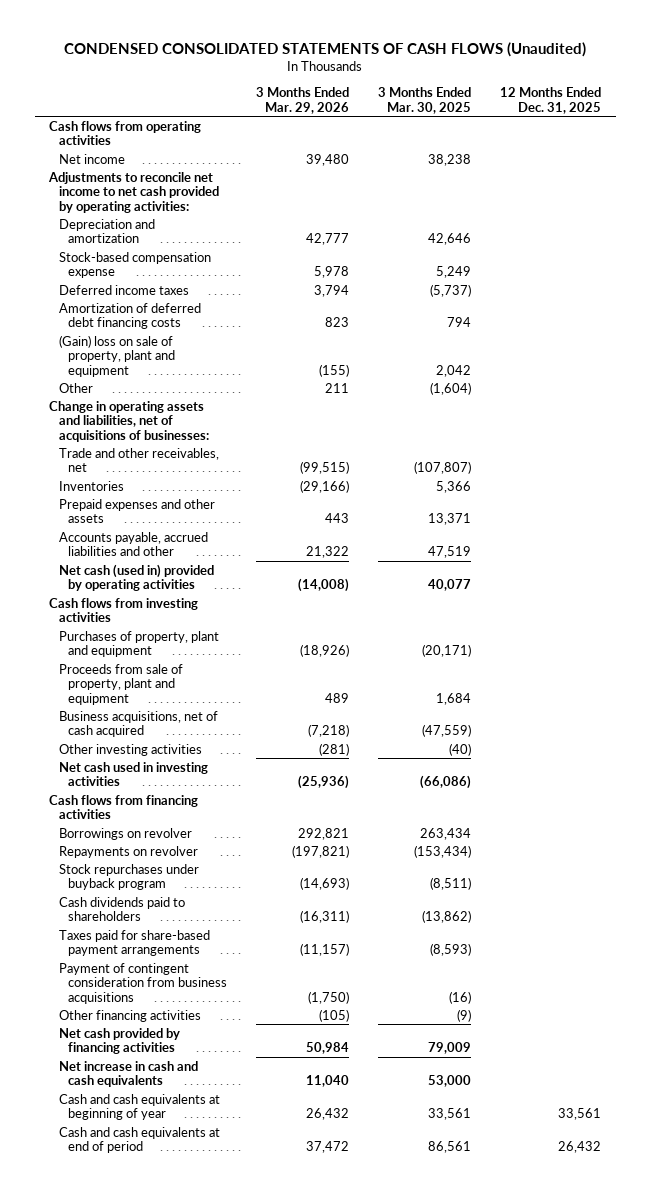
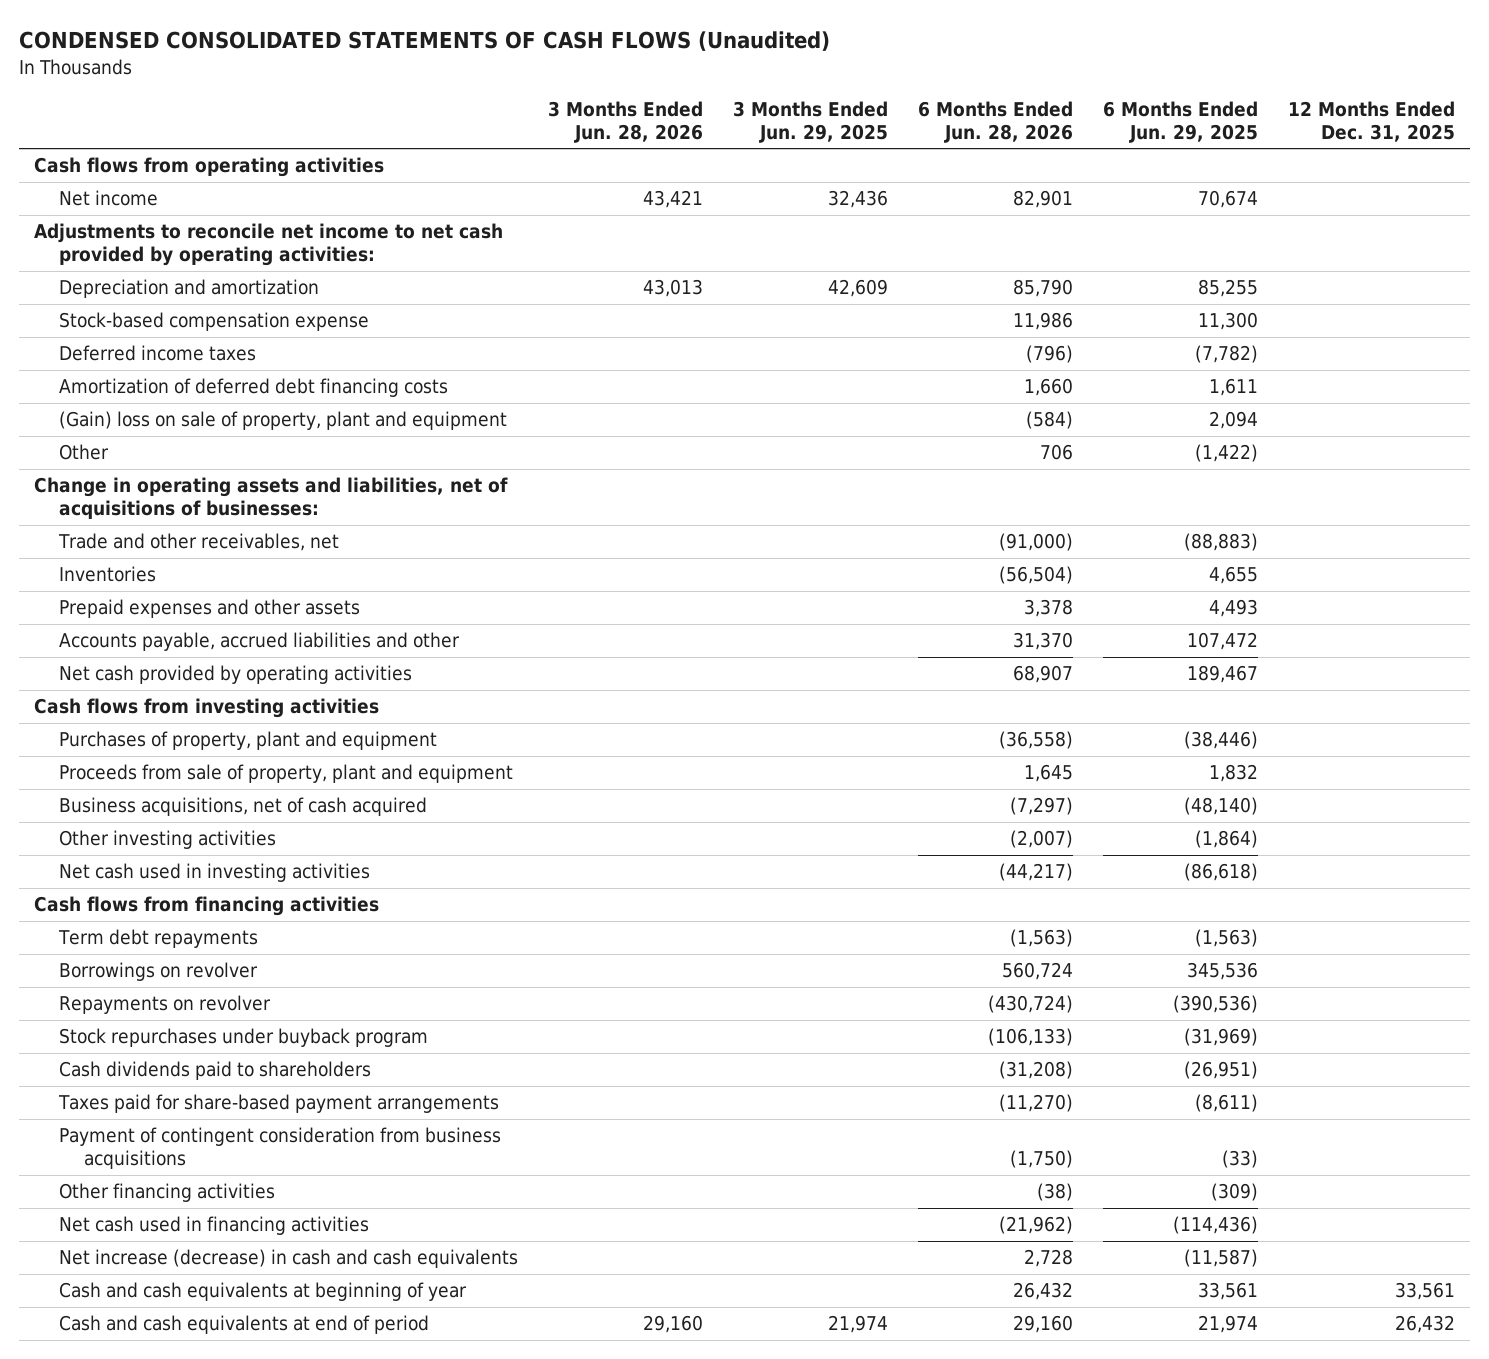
- | 3 Months Ended Mar. 29, 2026 | 3 Months Ended Mar. 30, 2025 | 12 Months Ended Dec. 31, 2025
+ | 3 Months Ended Jun. 28, 2026 | 3 Months Ended Jun. 29, 2025 | 6 Months Ended Jun. 28, 2026 | 6 Months Ended Jun. 29, 2025 | 12 Months Ended Dec. 31, 2025
- Net cash (used in) provided by operating activities | (14,008) | 40,077 |
+ Net cash provided by operating activities | | | 68,907 | 189,467 |
+ Term debt repayments | | | (1,563) | (1,563) |
- Net cash provided by financing activities | 50,984 | 79,009 |
- Net increase in cash and cash equivalents | 11,040 | 53,000 |
+ Net cash used in financing activities | | | (21,962) | (114,436) |
+ Net increase (decrease) in cash and cash equivalents | | | 2,728 | (11,587) |

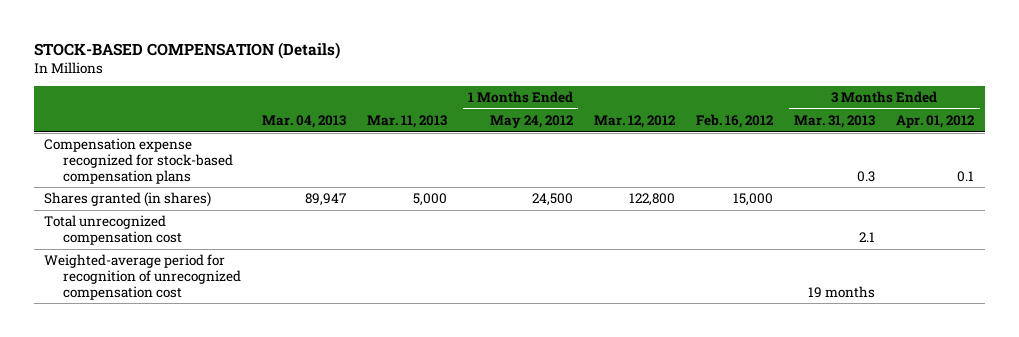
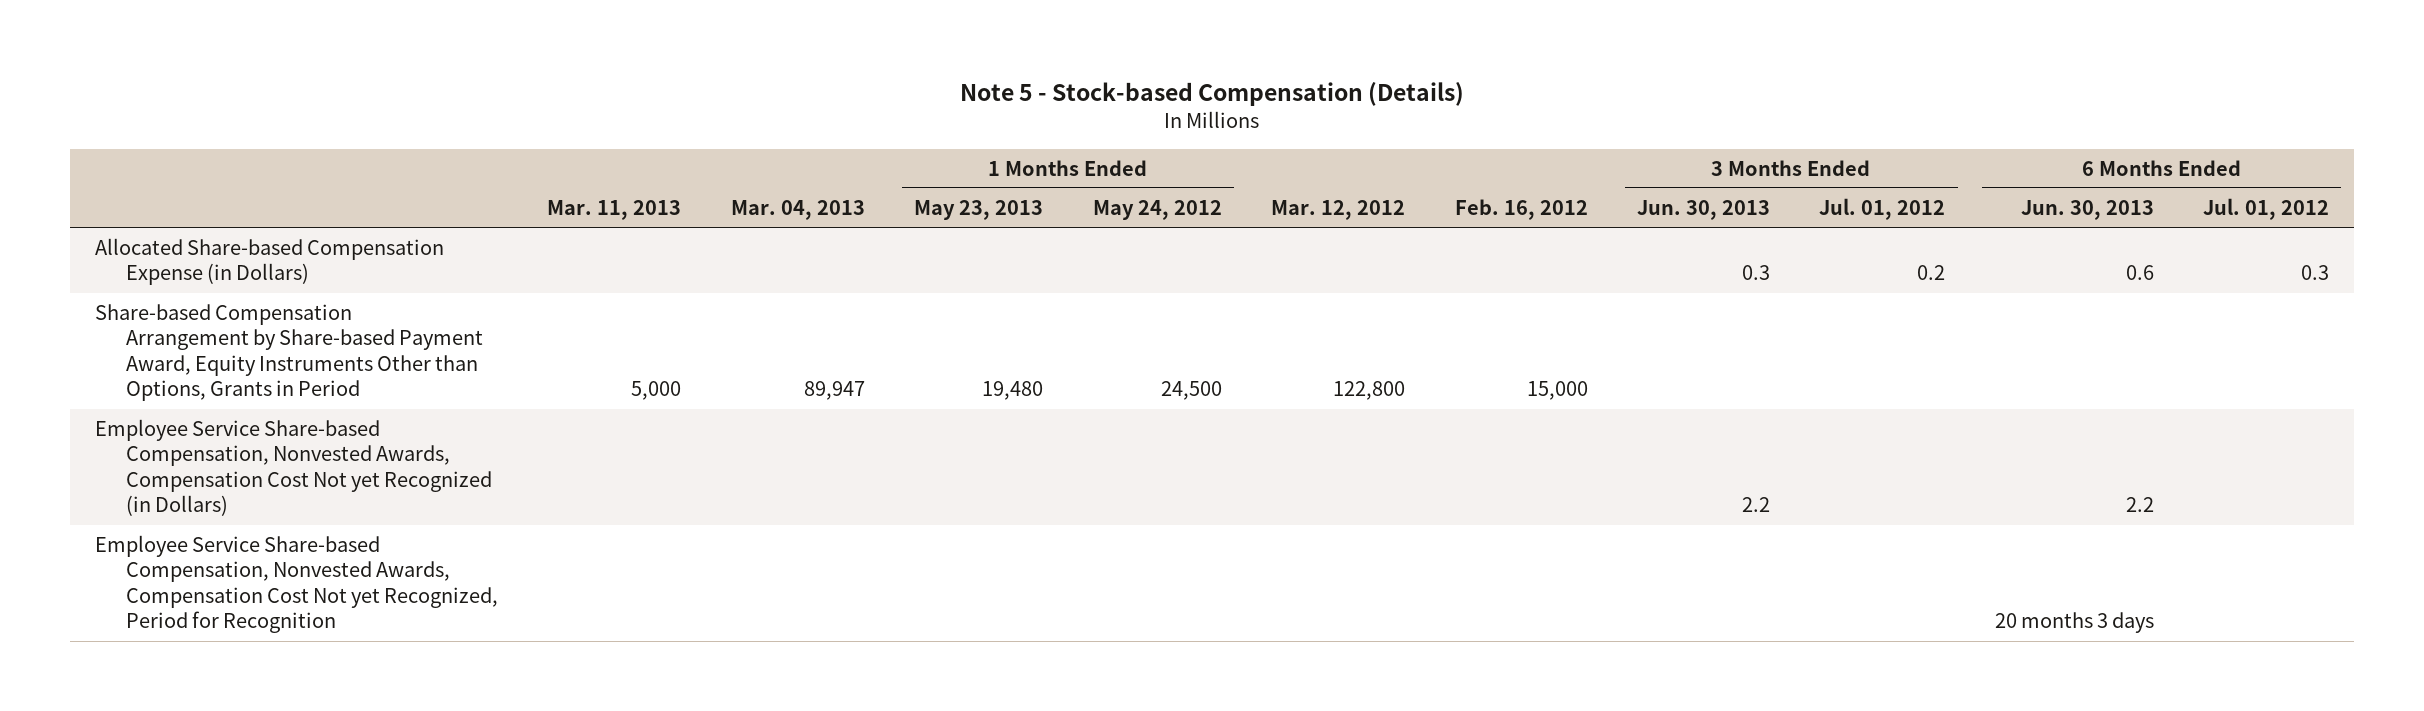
- STOCK-BASED COMPENSATION (Details)
+ Note 5 - Stock-based Compensation (Details)
- | Mar. 04, 2013 | Mar. 11, 2013 | 1 Months Ended May 24, 2012 | Mar. 12, 2012 | Feb. 16, 2012 | 3 Months Ended Mar. 31, 2013 | 3 Months Ended Apr. 01, 2012
+ | Mar. 11, 2013 | Mar. 04, 2013 | 1 Months Ended May 23, 2013 | 1 Months Ended May 24, 2012 | Mar. 12, 2012 | Feb. 16, 2012 | 3 Months Ended Jun. 30, 2013 | 3 Months Ended Jul. 01, 2012 | 6 Months Ended Jun. 30, 2013 | 6 Months Ended Jul. 01, 2012
- Compensation expense recognized for stock-based compensation plans | | | | | | 0.3 | 0.1
- Shares granted (in shares) | 89,947 | 5,000 | 24,500 | 122,800 | 15,000 | |
- Total unrecognized compensation cost | | | | | | 2.1 |
- Weighted-average period for recognition of unrecognized compensation cost | | | | | | 19 months |
+ Allocated Share-based Compensation Expense (in Dollars) | | | | | | | 0.3 | 0.2 | 0.6 | 0.3
+ Share-based Compensation Arrangement by Share-based Payment Award, Equity Instruments Other than Options, Grants in Period | 5,000 | 89,947 | 19,480 | 24,500 | 122,800 | 15,000 | | | |
+ Employee Service Share-based Compensation, Nonvested Awards, Compensation Cost Not yet Recognized (in Dollars) | | | | | | | 2.2 | | 2.2 |
+ Employee Service Share-based Compensation, Nonvested Awards, Compensation Cost Not yet Recognized, Period for Recognition | | | | | | | | | 20 months 3 days |

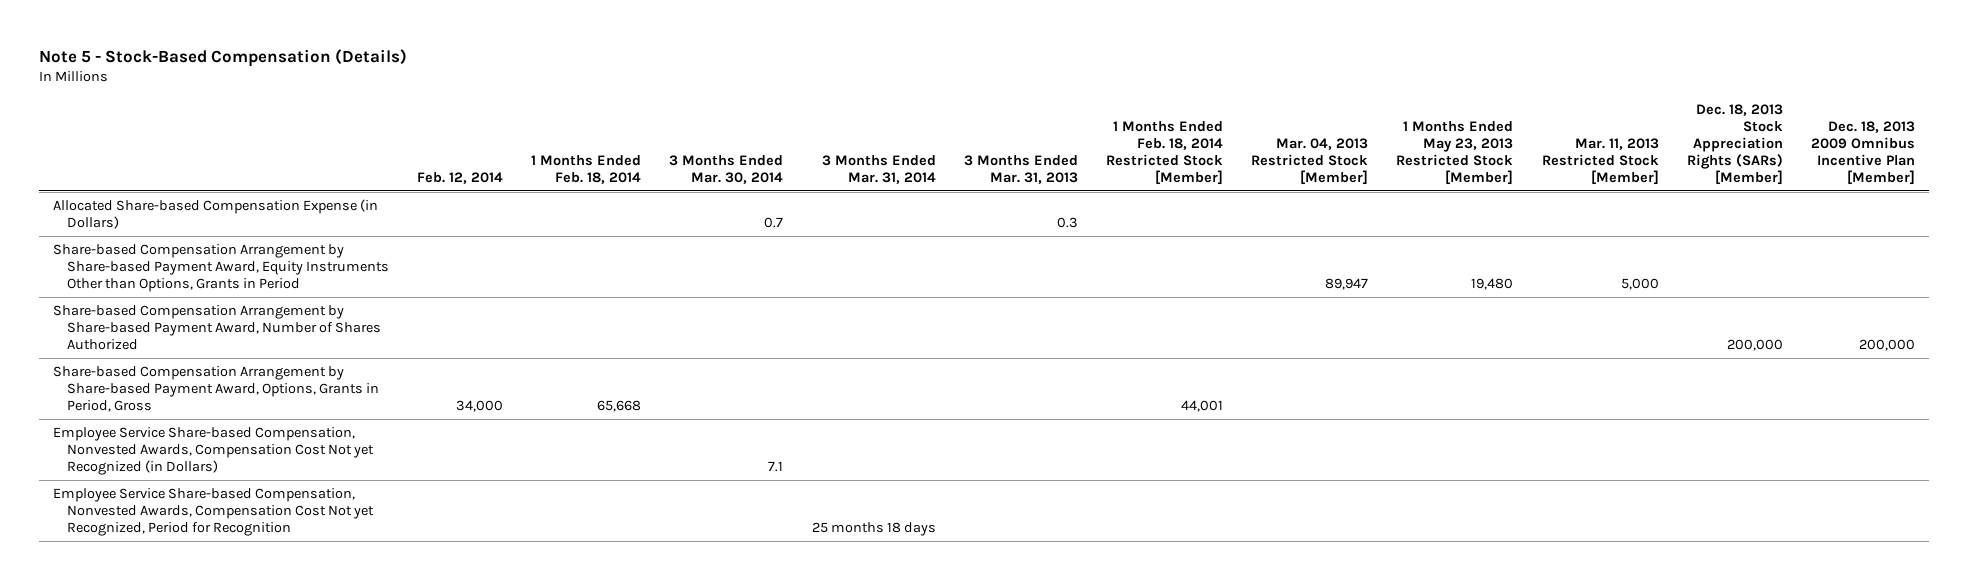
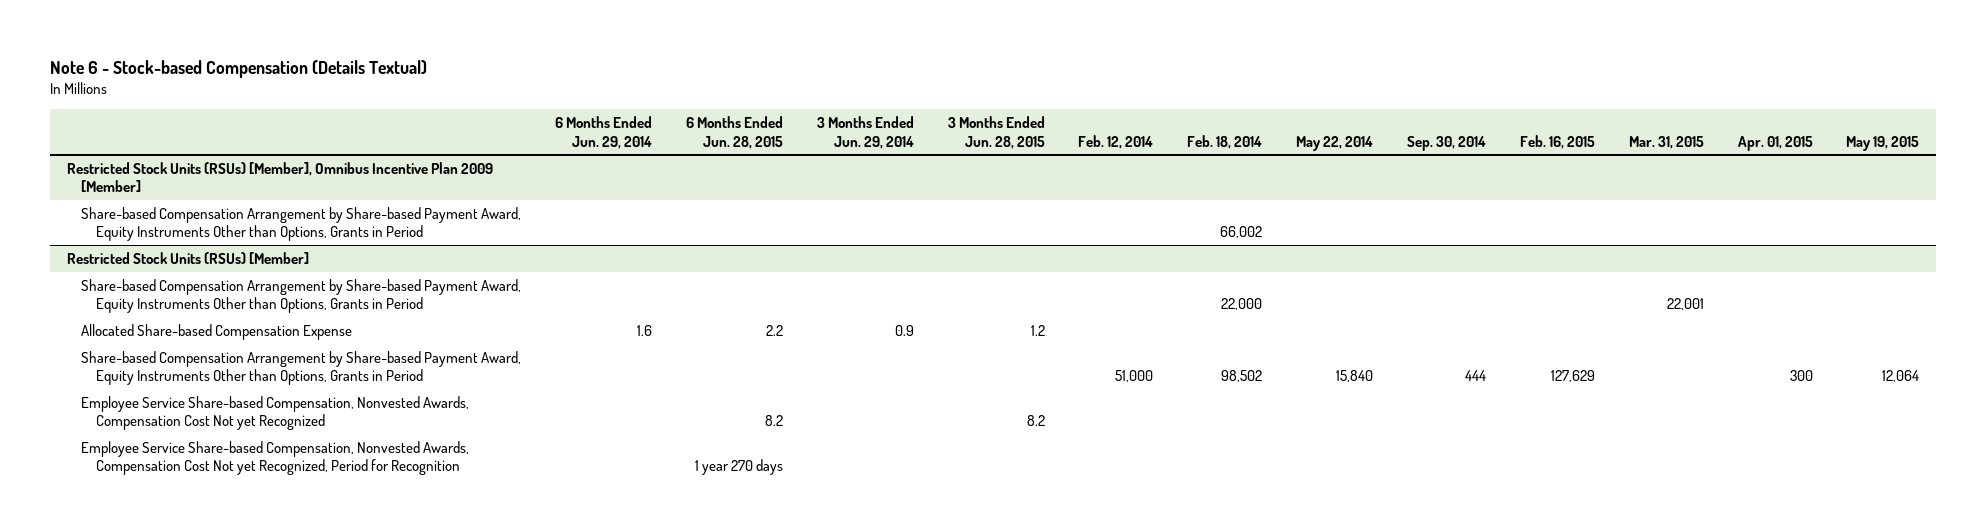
- Note 5 - Stock-Based Compensation (Details)
+ Note 6 - Stock-based Compensation (Details Textual)
- | Feb. 12, 2014 | 1 Months Ended Feb. 18, 2014 | 3 Months Ended Mar. 30, 2014 | 3 Months Ended Mar. 31, 2014 | 3 Months Ended Mar. 31, 2013 | 1 Months Ended Feb. 18, 2014 Restricted Stock [Member] | Mar. 04, 2013 Restricted Stock [Member] | 1 Months Ended May 23, 2013 Restricted Stock [Member] | Mar. 11, 2013 Restricted Stock [Member] | Dec. 18, 2013 Stock Appreciation Rights (SARs) [Member] | Dec. 18, 2013 2009 Omnibus Incentive Plan [Member]
+ | 6 Months Ended Jun. 29, 2014 | 6 Months Ended Jun. 28, 2015 | 3 Months Ended Jun. 29, 2014 | 3 Months Ended Jun. 28, 2015 | Feb. 12, 2014 | Feb. 18, 2014 | May 22, 2014 | Sep. 30, 2014 | Feb. 16, 2015 | Mar. 31, 2015 | Apr. 01, 2015 | May 19, 2015
- Allocated Share-based Compensation Expense (in Dollars) | | | 0.7 | | 0.3 | | | | | |
- Share-based Compensation Arrangement by Share-based Payment Award, Equity Instruments Other than Options, Grants in Period | | | | | | | 89,947 | 19,480 | 5,000 | |
- Share-based Compensation Arrangement by Share-based Payment Award, Number of Shares Authorized | | | | | | | | | | 200,000 | 200,000
- Share-based Compensation Arrangement by Share-based Payment Award, Options, Grants in Period, Gross | 34,000 | 65,668 | | | | 44,001 | | | | |
- Employee Service Share-based Compensation, Nonvested Awards, Compensation Cost Not yet Recognized (in Dollars) | | | 7.1 | | | | | | | |
- Employee Service Share-based Compensation, Nonvested Awards, Compensation Cost Not yet Recognized, Period for Recognition | | | | 25 months 18 days | | | | | | |
+ Restricted Stock Units (RSUs) [Member], Omnibus Incentive Plan 2009 [Member]
+ Share-based Compensation Arrangement by Share-based Payment Award, Equity Instruments Other than Options, Grants in Period | | | | | | 66,002 | | | | | |
+ Restricted Stock Units (RSUs) [Member]
+ Share-based Compensation Arrangement by Share-based Payment Award, Equity Instruments Other than Options, Grants in Period | | | | | | 22,000 | | | | 22,001 | |
+ Allocated Share-based Compensation Expense | 1.6 | 2.2 | 0.9 | 1.2 | | | | | | | |
+ Share-based Compensation Arrangement by Share-based Payment Award, Equity Instruments Other than Options, Grants in Period | | | | | 51,000 | 98,502 | 15,840 | 444 | 127,629 | | 300 | 12,064
+ Employee Service Share-based Compensation, Nonvested Awards, Compensation Cost Not yet Recognized | | 8.2 | | 8.2 | | | | | | | |
+ Employee Service Share-based Compensation, Nonvested Awards, Compensation Cost Not yet Recognized, Period for Recognition | | 1 year 270 days | | | | | | | | | |

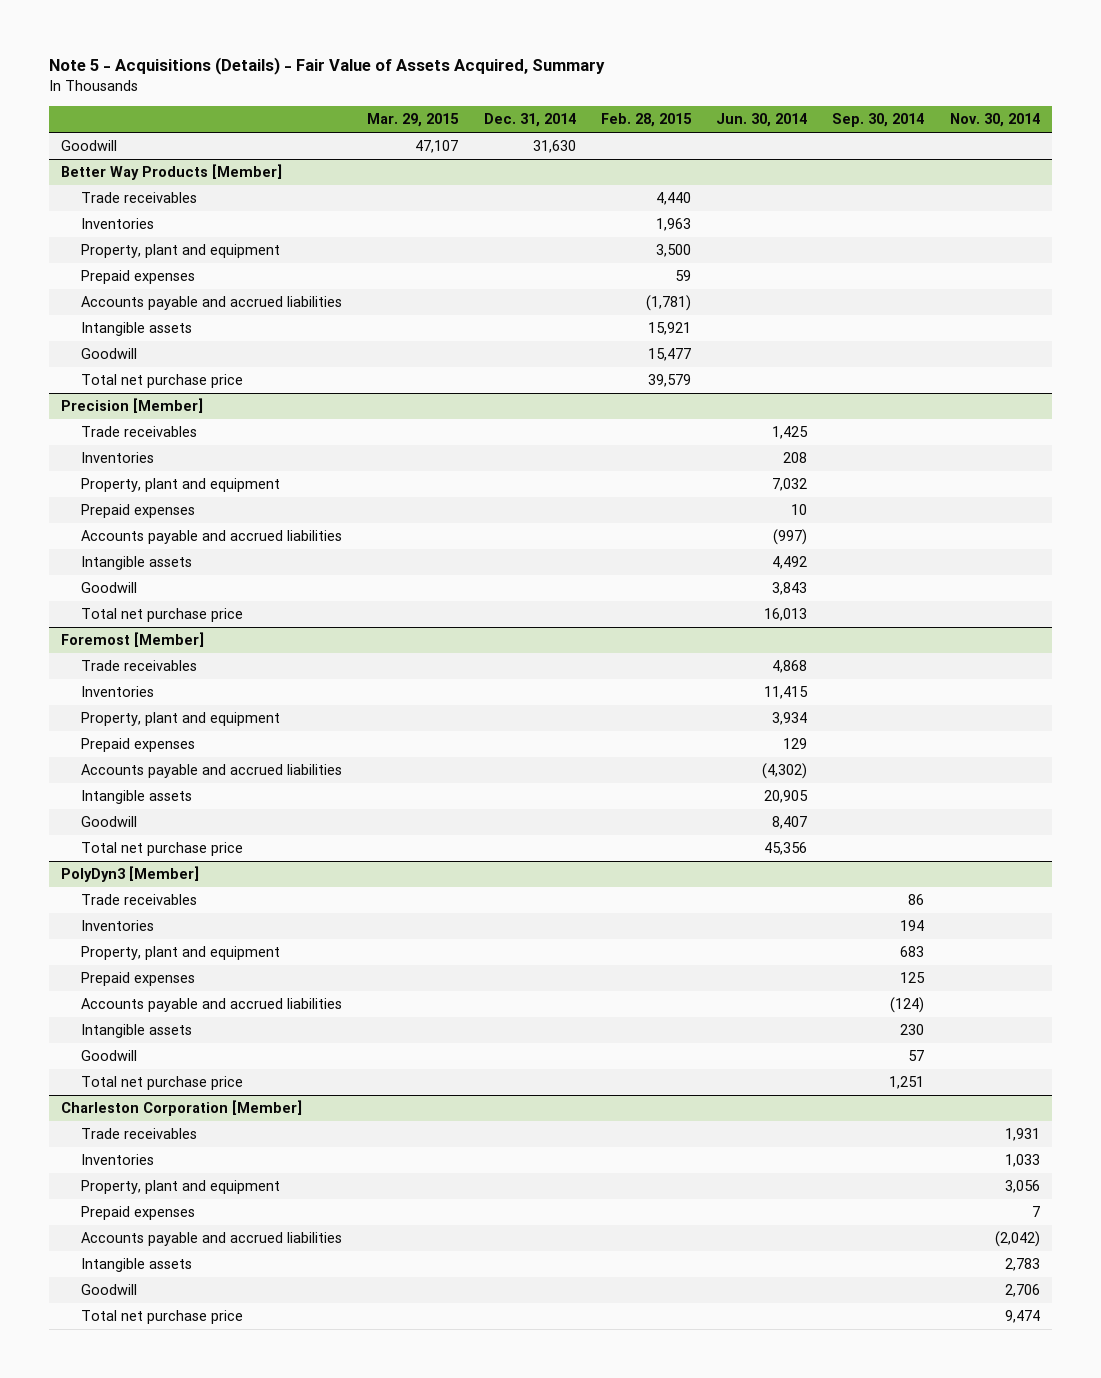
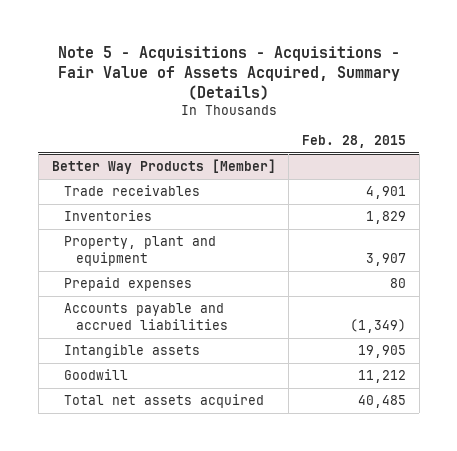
- Note 5 - Acquisitions (Details) - Fair Value of Assets Acquired, Summary
+ Note 5 - Acquisitions - Acquisitions - Fair Value of Assets Acquired, Summary (Details)
- | Mar. 29, 2015 | Dec. 31, 2014 | Feb. 28, 2015 | Jun. 30, 2014 | Sep. 30, 2014 | Nov. 30, 2014
+ | Feb. 28, 2015
- Goodwill | 47,107 | 31,630 | | | |
@ Better Way Products [Member]
- Trade receivables | | | 4,440 | | |
- Inventories | | | 1,963 | | |
- Property, plant and equipment | | | 3,500 | | |
- Prepaid expenses | | | 59 | | |
- Accounts payable and accrued liabilities | | | (1,781) | | |
- Intangible assets | | | 15,921 | | |
- Goodwill | | | 15,477 | | |
- Total net purchase price | | | 39,579 | | |
- Precision [Member]
- Trade receivables | | | | 1,425 | |
- Inventories | | | | 208 | |
- Property, plant and equipment | | | | 7,032 | |
- Prepaid expenses | | | | 10 | |
- Accounts payable and accrued liabilities | | | | (997) | |
- Intangible assets | | | | 4,492 | |
- Goodwill | | | | 3,843 | |
- Total net purchase price | | | | 16,013 | |
- Foremost [Member]
- Trade receivables | | | | 4,868 | |
- Inventories | | | | 11,415 | |
- Property, plant and equipment | | | | 3,934 | |
- Prepaid expenses | | | | 129 | |
- Accounts payable and accrued liabilities | | | | (4,302) | |
- Intangible assets | | | | 20,905 | |
- Goodwill | | | | 8,407 | |
- Total net purchase price | | | | 45,356 | |
- PolyDyn3 [Member]
- Trade receivables | | | | | 86 |
- Inventories | | | | | 194 |
- Property, plant and equipment | | | | | 683 |
- Prepaid expenses | | | | | 125 |
- Accounts payable and accrued liabilities | | | | | (124) |
- Intangible assets | | | | | 230 |
- Goodwill | | | | | 57 |
- Total net purchase price | | | | | 1,251 |
- Charleston Corporation [Member]
- Trade receivables | | | | | | 1,931
- Inventories | | | | | | 1,033
- Property, plant and equipment | | | | | | 3,056
- Prepaid expenses | | | | | | 7
- Accounts payable and accrued liabilities | | | | | | (2,042)
- Intangible assets | | | | | | 2,783
- Goodwill | | | | | | 2,706
- Total net purchase price | | | | | | 9,474
@ Better Way Products [Member]
+ Trade receivables | 4,901
+ Inventories | 1,829
+ Property, plant and equipment | 3,907
+ Prepaid expenses | 80
+ Accounts payable and accrued liabilities | (1,349)
+ Intangible assets | 19,905
+ Goodwill | 11,212
+ Total net assets acquired | 40,485

